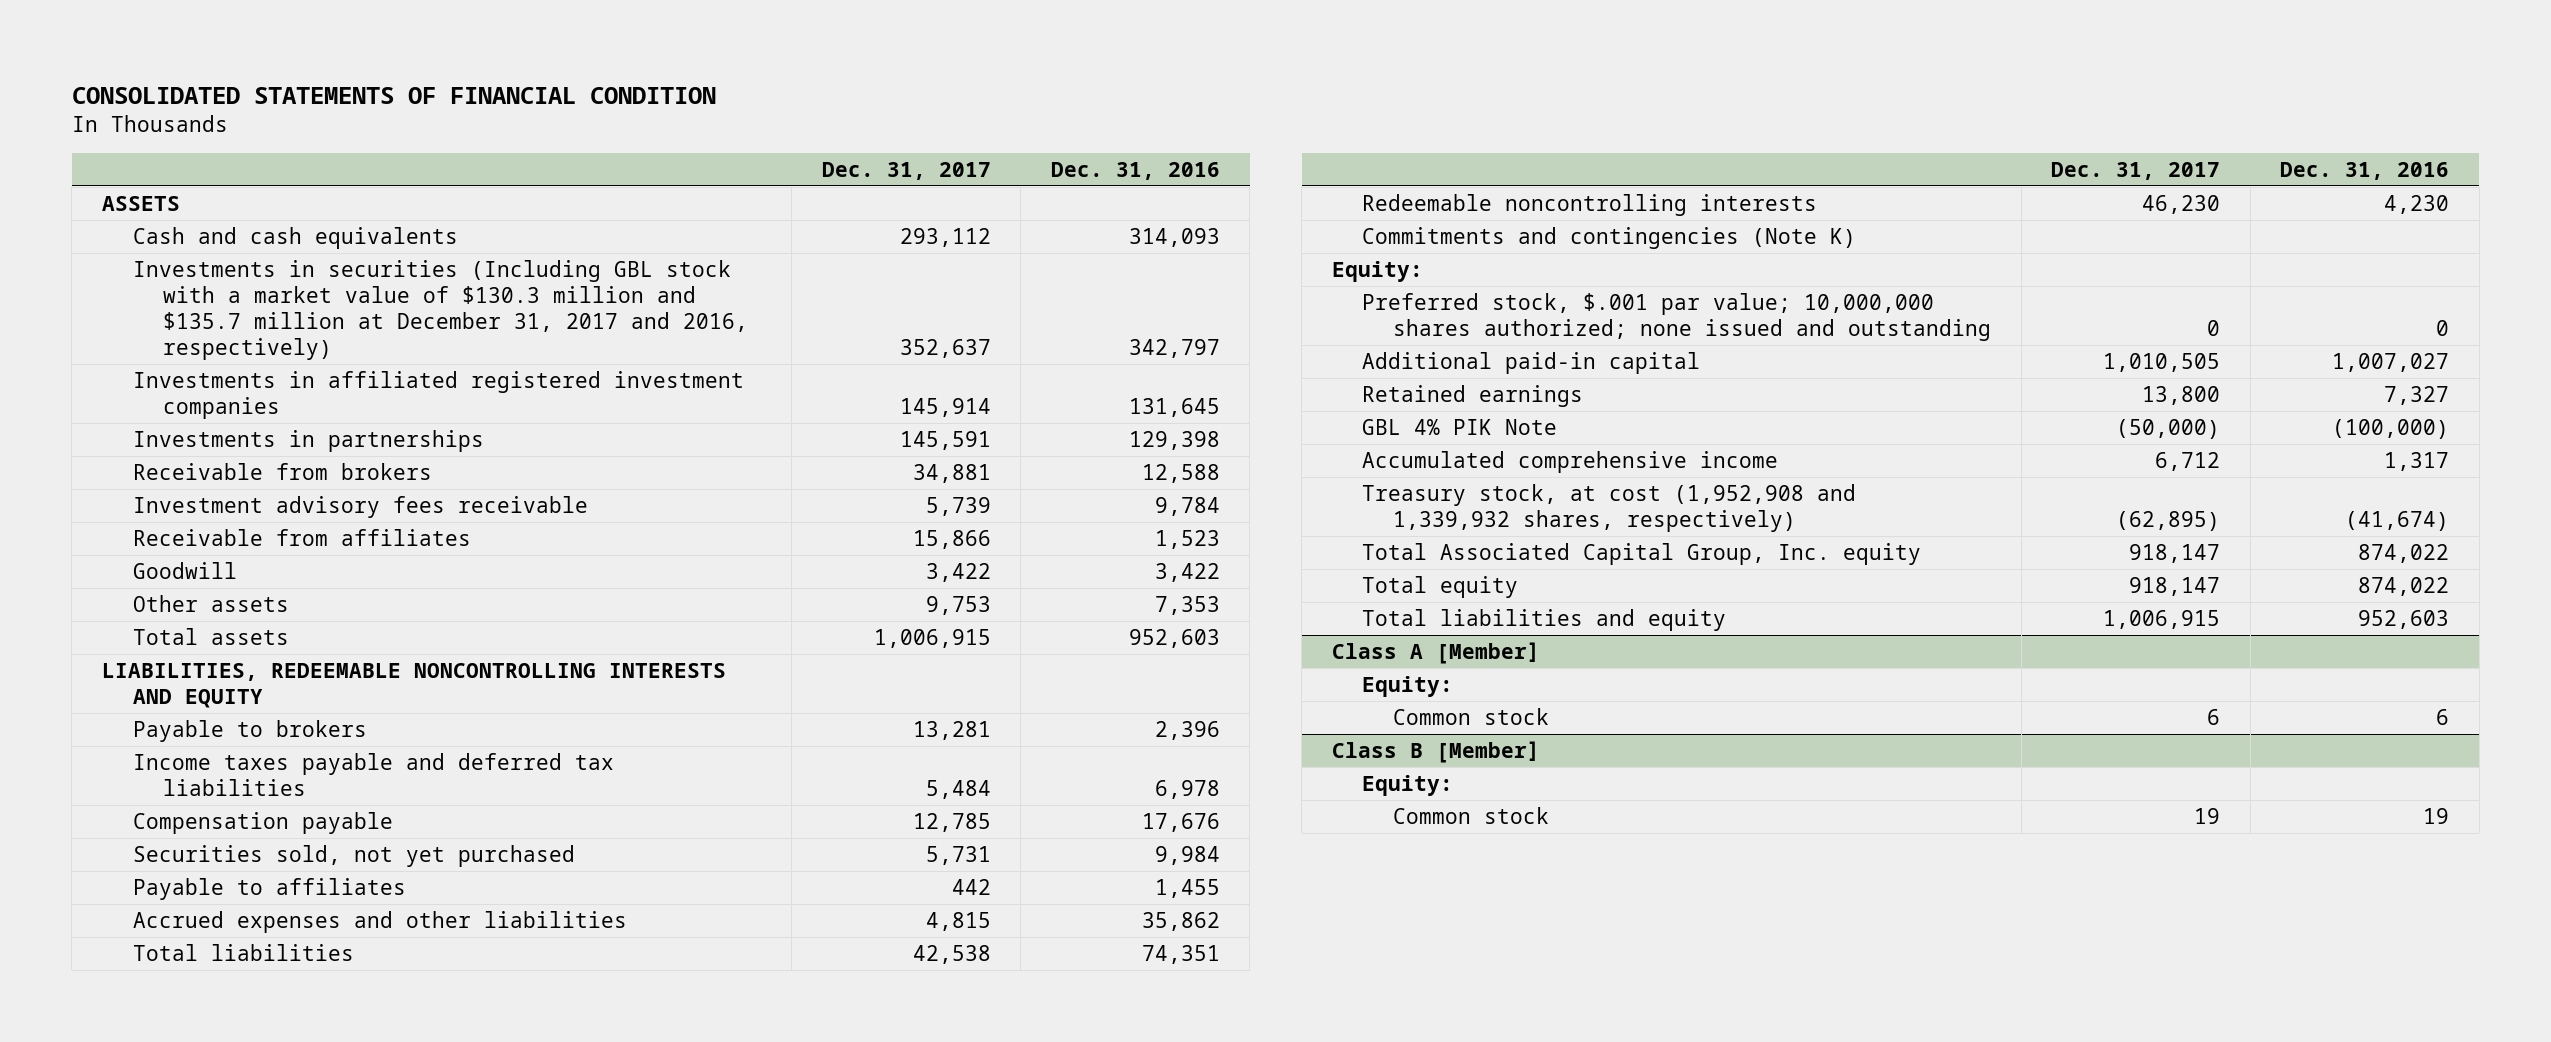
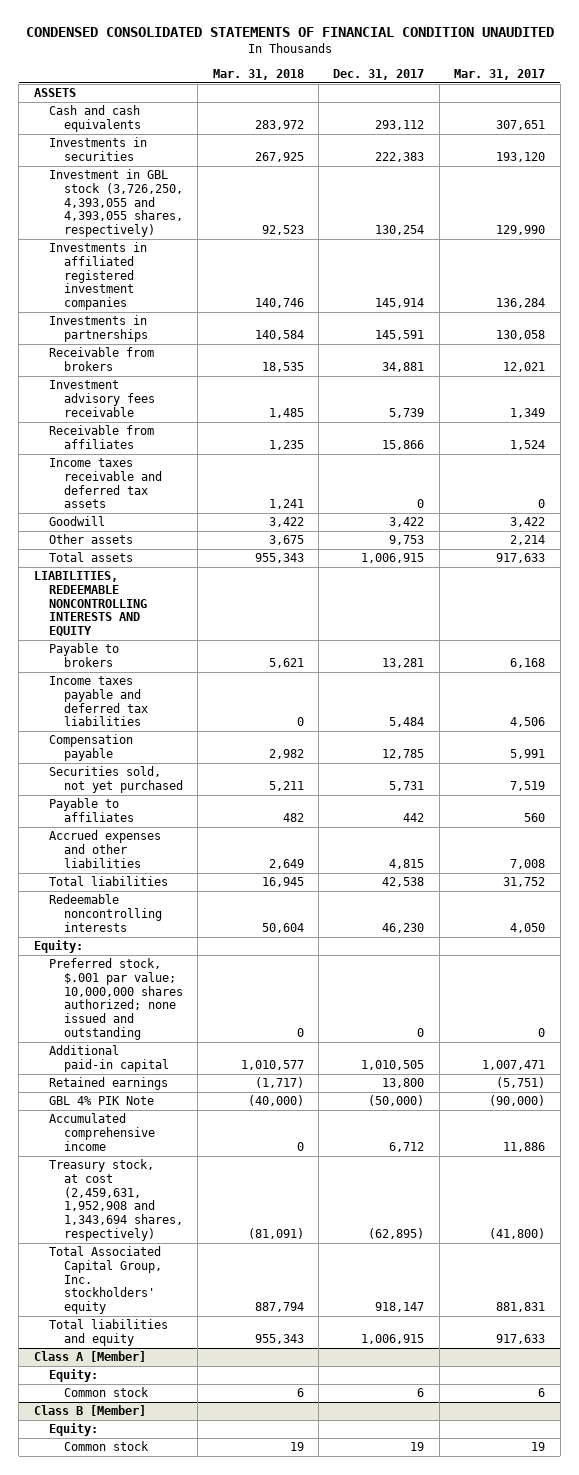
- CONSOLIDATED STATEMENTS OF FINANCIAL CONDITION
+ CONDENSED CONSOLIDATED STATEMENTS OF FINANCIAL CONDITION UNAUDITED
- | Dec. 31, 2017 | Dec. 31, 2016
+ | Mar. 31, 2018 | Dec. 31, 2017 | Mar. 31, 2017
- Investments in securities (Including GBL stock with a market value of $130.3 million and $135.7 million at December 31, 2017 and 2016, respectively) | 352,637 | 342,797
+ Investments in securities | 267,925 | 222,383 | 193,120
+ Investment in GBL stock (3,726,250, 4,393,055 and 4,393,055 shares, respectively) | 92,523 | 130,254 | 129,990
+ Income taxes receivable and deferred tax assets | 1,241 | 0 | 0
- Commitments and contingencies (Note K)
- Treasury stock, at cost (1,952,908 and 1,339,932 shares, respectively) | (62,895) | (41,674)
- Total Associated Capital Group, Inc. equity | 918,147 | 874,022
- Total equity | 918,147 | 874,022
+ Treasury stock, at cost (2,459,631, 1,952,908 and 1,343,694 shares, respectively) | (81,091) | (62,895) | (41,800)
+ Total Associated Capital Group, Inc. stockholders' equity | 887,794 | 918,147 | 881,831

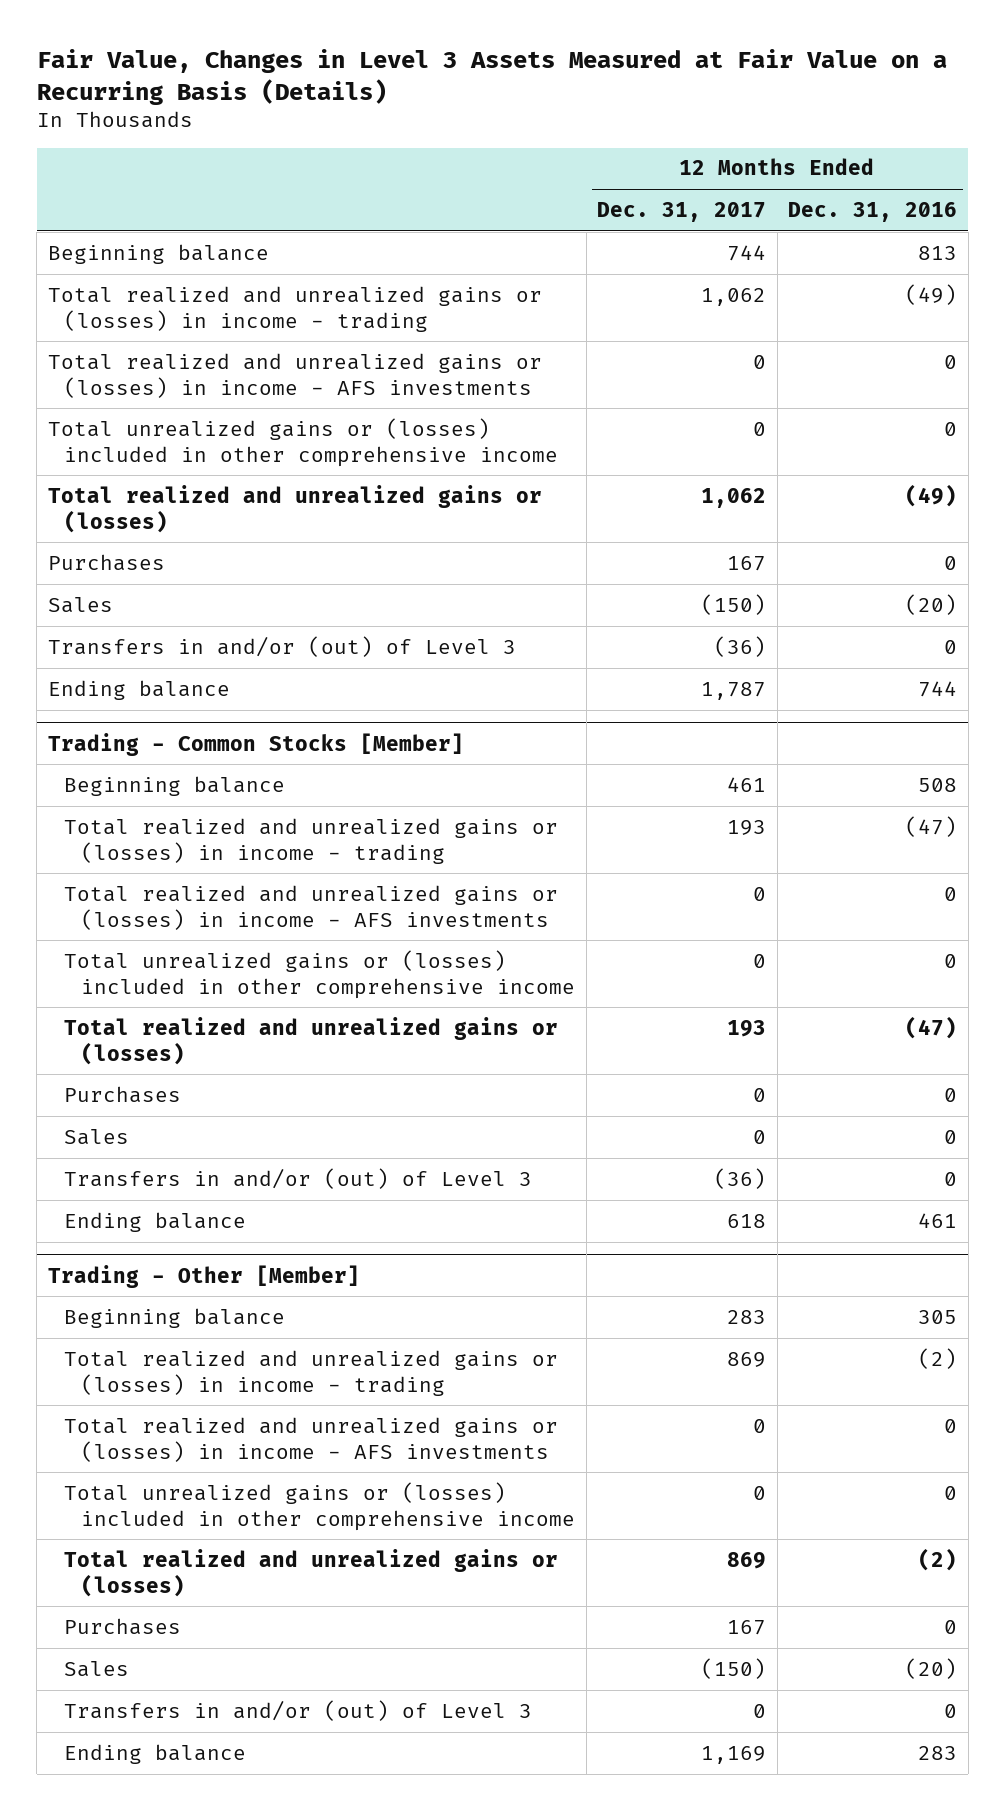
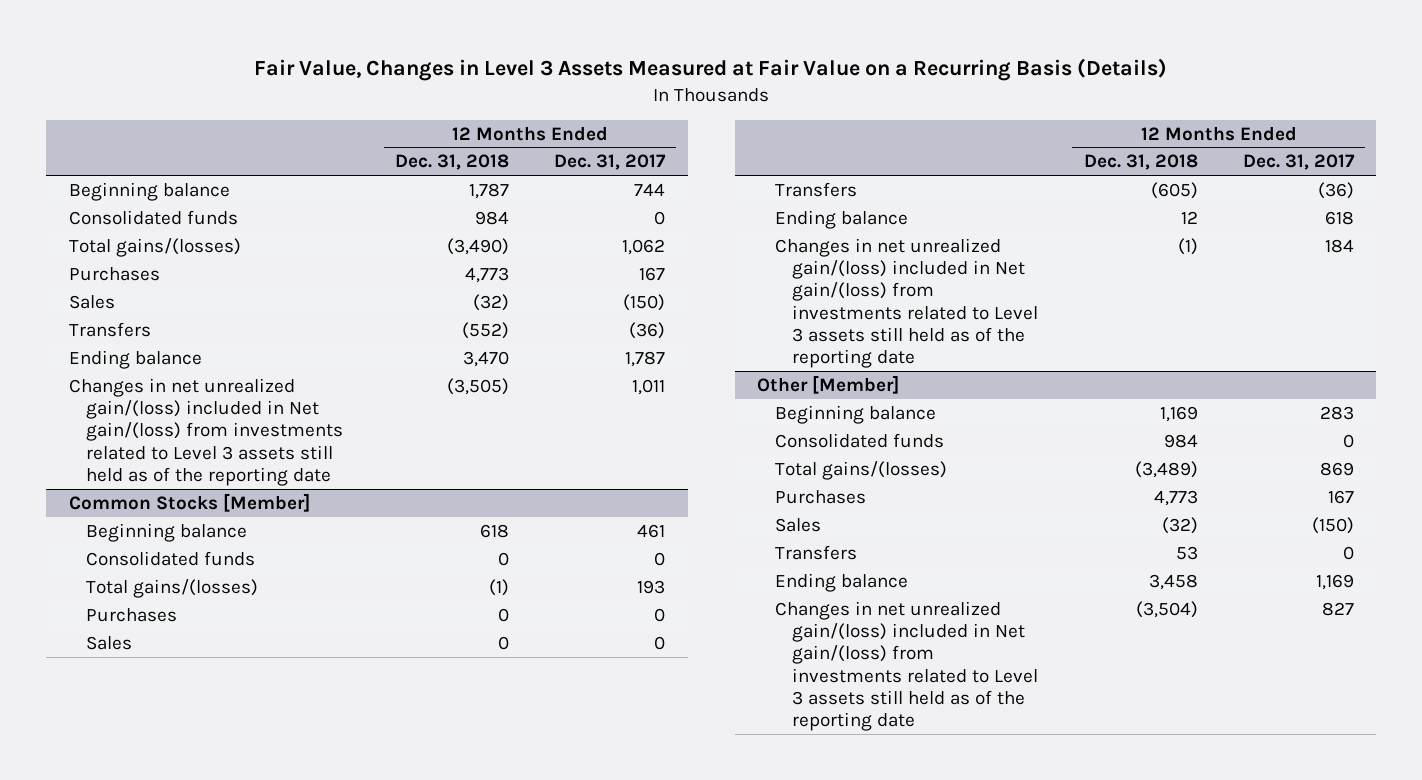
- | 12 Months Ended Dec. 31, 2017 | 12 Months Ended Dec. 31, 2016
+ | 12 Months Ended Dec. 31, 2018 | 12 Months Ended Dec. 31, 2017
- Total realized and unrealized gains or (losses) in income - trading | 1,062 | (49)
- Total realized and unrealized gains or (losses) in income - AFS investments | 0 | 0
- Total unrealized gains or (losses) included in other comprehensive income | 0 | 0
- Total realized and unrealized gains or (losses) | 1,062 | (49)
+ Consolidated funds | 984 | 0
+ Total gains/(losses) | (3,490) | 1,062
- Transfers in and/or (out) of Level 3 | (36) | 0
+ Transfers | (552) | (36)
- Trading - Common Stocks [Member]
+ Changes in net unrealized gain/(loss) included in Net gain/(loss) from investments related to Level 3 assets still held as of the reporting date | (3,505) | 1,011
+ Common Stocks [Member]
- Total realized and unrealized gains or (losses) in income - trading | 193 | (47)
- Total realized and unrealized gains or (losses) in income - AFS investments | 0 | 0
- Total unrealized gains or (losses) included in other comprehensive income | 0 | 0
- Total realized and unrealized gains or (losses) | 193 | (47)
+ Consolidated funds | 0 | 0
+ Total gains/(losses) | (1) | 193
- Transfers in and/or (out) of Level 3 | (36) | 0
+ Transfers | (605) | (36)
- Trading - Other [Member]
+ Changes in net unrealized gain/(loss) included in Net gain/(loss) from investments related to Level 3 assets still held as of the reporting date | (1) | 184
+ Other [Member]
- Total realized and unrealized gains or (losses) in income - trading | 869 | (2)
- Total realized and unrealized gains or (losses) in income - AFS investments | 0 | 0
- Total unrealized gains or (losses) included in other comprehensive income | 0 | 0
- Total realized and unrealized gains or (losses) | 869 | (2)
+ Consolidated funds | 984 | 0
+ Total gains/(losses) | (3,489) | 869
- Transfers in and/or (out) of Level 3 | 0 | 0
+ Transfers | 53 | 0
+ Changes in net unrealized gain/(loss) included in Net gain/(loss) from investments related to Level 3 assets still held as of the reporting date | (3,504) | 827

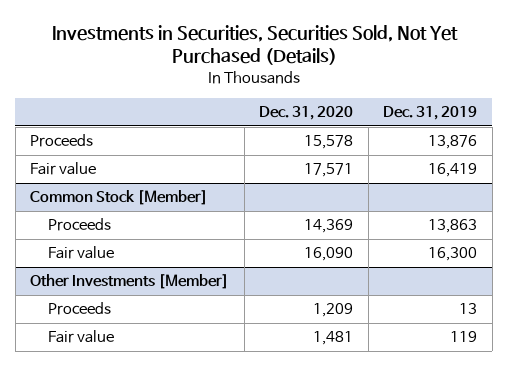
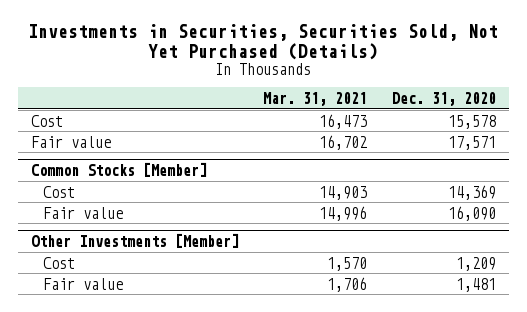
- | Dec. 31, 2020 | Dec. 31, 2019
+ | Mar. 31, 2021 | Dec. 31, 2020
- Proceeds | 15,578 | 13,876
+ Cost | 16,473 | 15,578
- Common Stock [Member]
- Proceeds | 14,369 | 13,863
+ Common Stocks [Member]
+ Cost | 14,903 | 14,369
@ Other Investments [Member]
- Proceeds | 1,209 | 13
+ Cost | 1,570 | 1,209

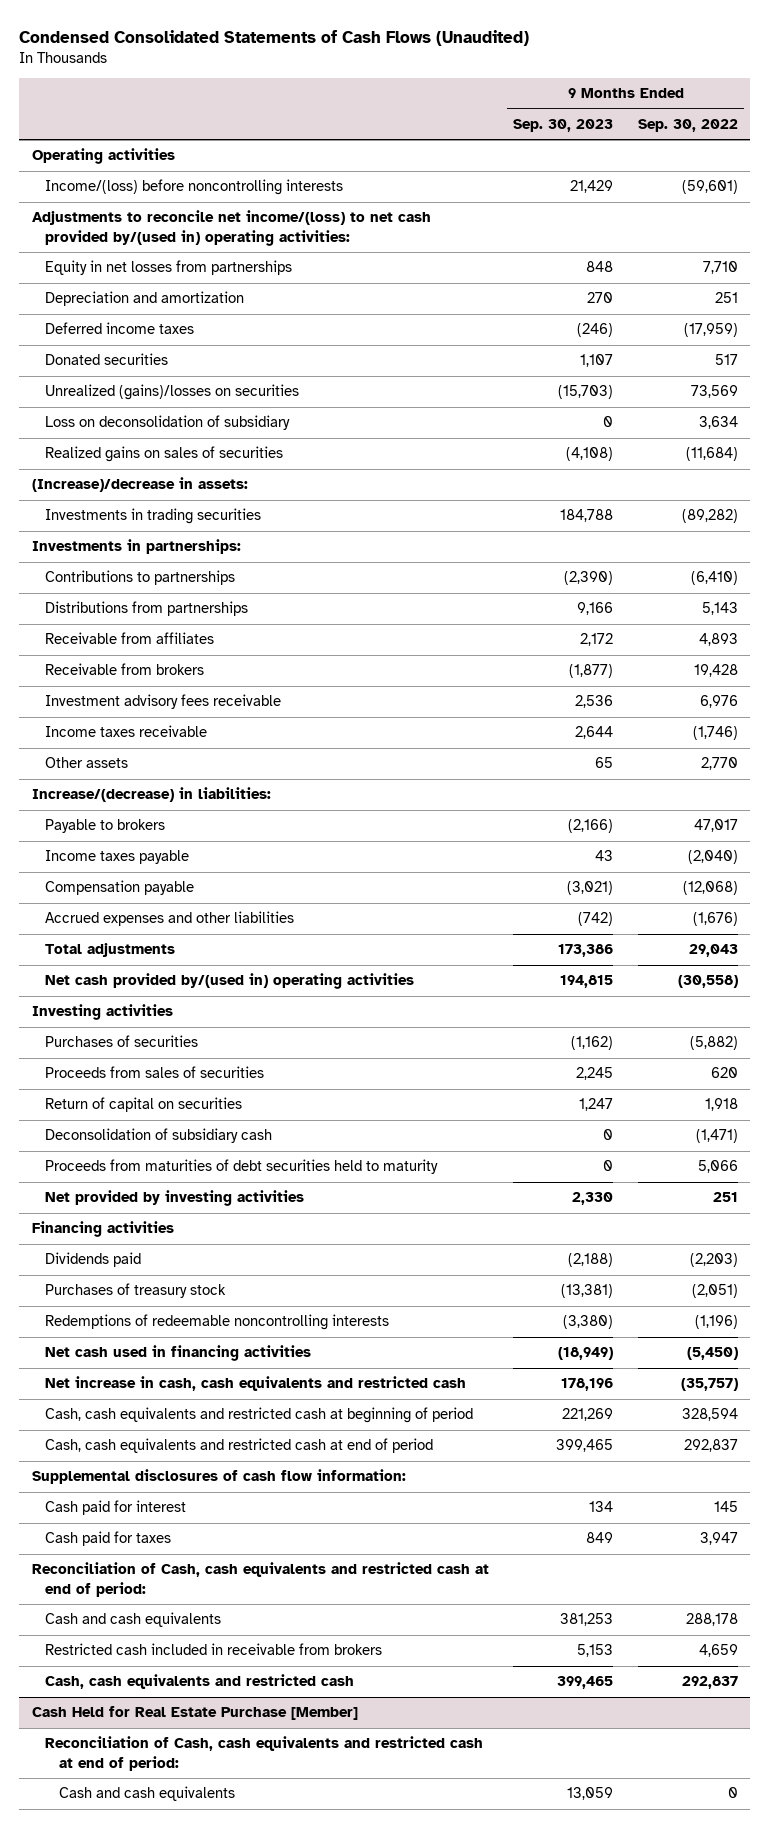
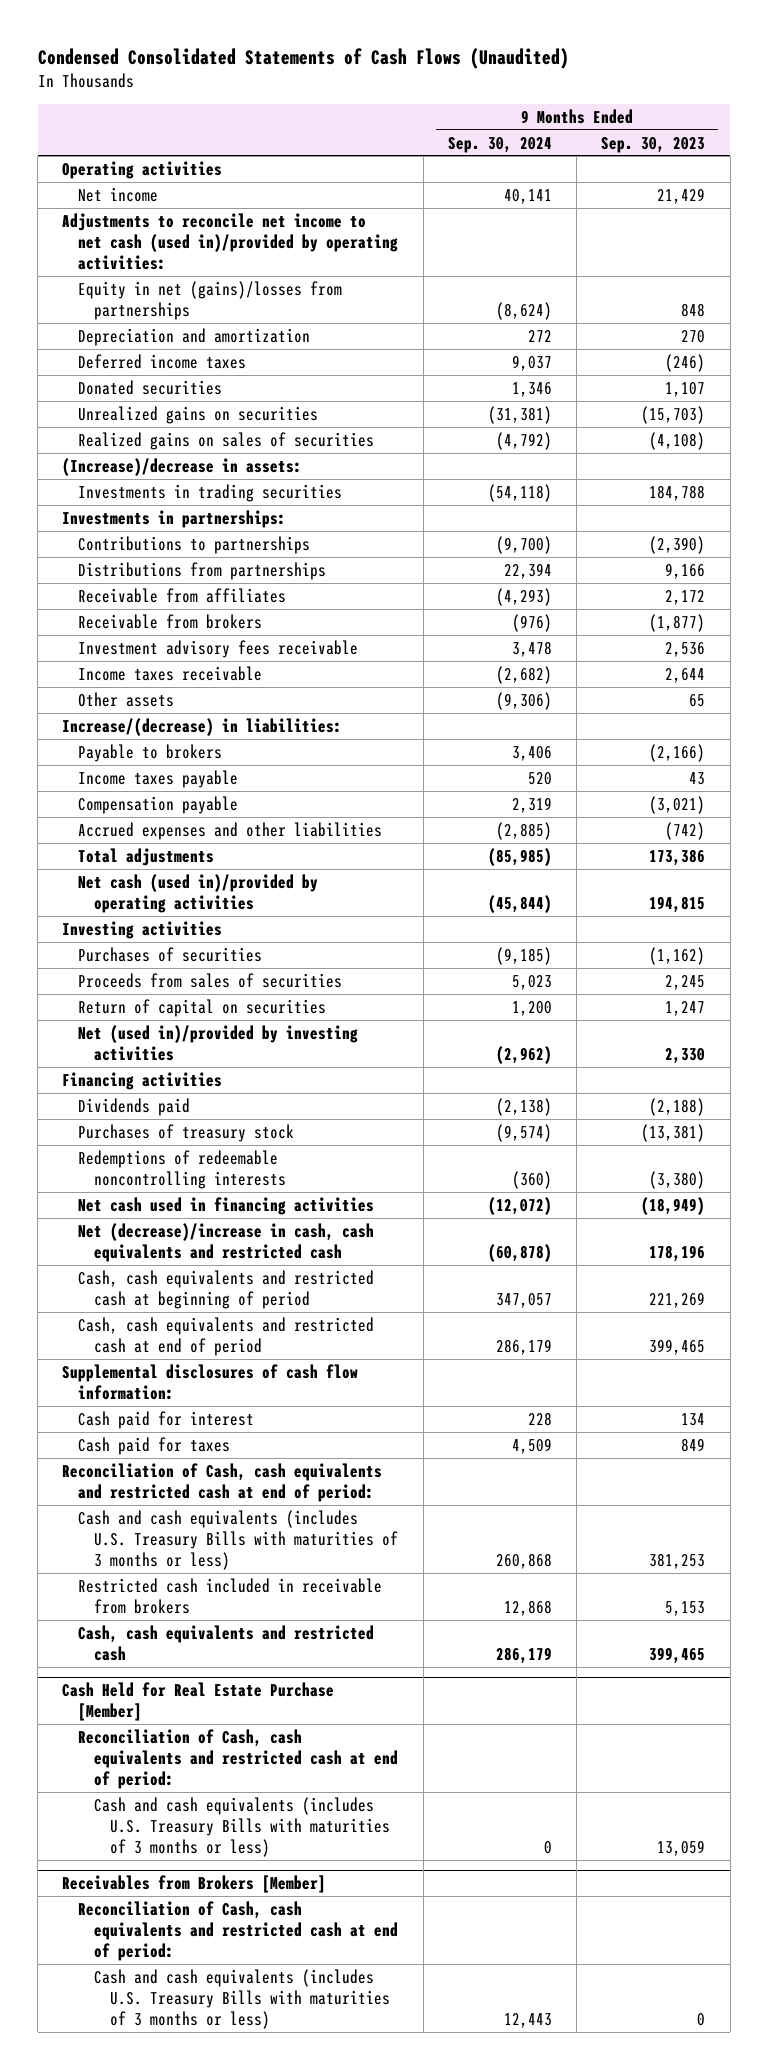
- | 9 Months Ended Sep. 30, 2023 | 9 Months Ended Sep. 30, 2022
+ | 9 Months Ended Sep. 30, 2024 | 9 Months Ended Sep. 30, 2023
- Income/(loss) before noncontrolling interests | 21,429 | (59,601)
- Adjustments to reconcile net income/(loss) to net cash provided by/(used in) operating activities:
- Equity in net losses from partnerships | 848 | 7,710
+ Net income | 40,141 | 21,429
+ Adjustments to reconcile net income to net cash (used in)/provided by operating activities:
+ Equity in net (gains)/losses from partnerships | (8,624) | 848
- Unrealized (gains)/losses on securities | (15,703) | 73,569
- Loss on deconsolidation of subsidiary | 0 | 3,634
+ Unrealized gains on securities | (31,381) | (15,703)
- Net cash provided by/(used in) operating activities | 194,815 | (30,558)
+ Net cash (used in)/provided by operating activities | (45,844) | 194,815
- Deconsolidation of subsidiary cash | 0 | (1,471)
- Proceeds from maturities of debt securities held to maturity | 0 | 5,066
- Net provided by investing activities | 2,330 | 251
+ Net (used in)/provided by investing activities | (2,962) | 2,330
- Net increase in cash, cash equivalents and restricted cash | 178,196 | (35,757)
+ Net (decrease)/increase in cash, cash equivalents and restricted cash | (60,878) | 178,196
- Cash and cash equivalents | 381,253 | 288,178
+ Cash and cash equivalents (includes U.S. Treasury Bills with maturities of 3 months or less) | 260,868 | 381,253
@ Cash Held for Real Estate Purchase [Member]
- Cash and cash equivalents | 13,059 | 0
+ Cash and cash equivalents (includes U.S. Treasury Bills with maturities of 3 months or less) | 0 | 13,059
+ Receivables from Brokers [Member]
+ Reconciliation of Cash, cash equivalents and restricted cash at end of period:
+ Cash and cash equivalents (includes U.S. Treasury Bills with maturities of 3 months or less) | 12,443 | 0

